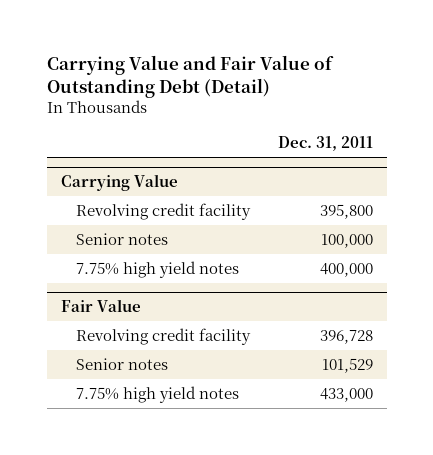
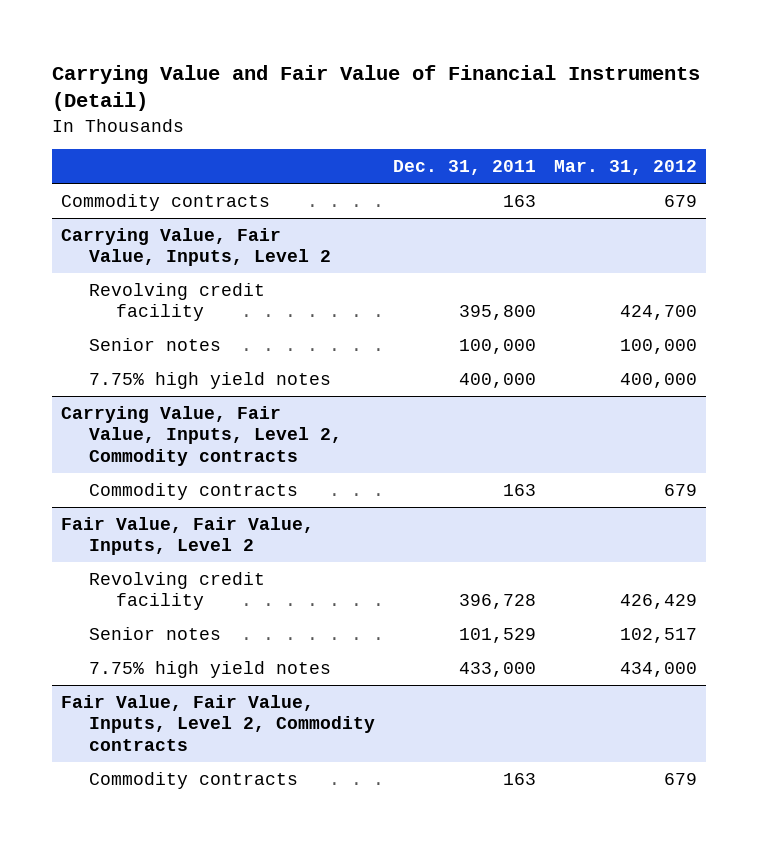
- Carrying Value and Fair Value of Outstanding Debt (Detail)
+ Carrying Value and Fair Value of Financial Instruments (Detail)
- | Dec. 31, 2011
+ | Dec. 31, 2011 | Mar. 31, 2012
- Carrying Value
+ Commodity contracts | 163 | 679
+ Carrying Value, Fair Value, Inputs, Level 2
- Fair Value
+ Carrying Value, Fair Value, Inputs, Level 2, Commodity contracts
+ Commodity contracts | 163 | 679
+ Fair Value, Fair Value, Inputs, Level 2
+ Fair Value, Fair Value, Inputs, Level 2, Commodity contracts
+ Commodity contracts | 163 | 679

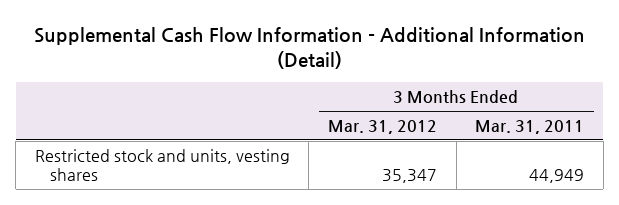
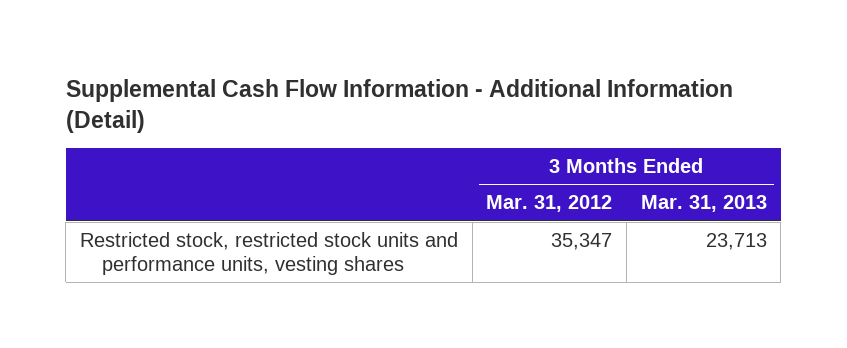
- | 3 Months Ended Mar. 31, 2012 | 3 Months Ended Mar. 31, 2011
+ | 3 Months Ended Mar. 31, 2012 | 3 Months Ended Mar. 31, 2013
- Restricted stock and units, vesting shares | 35,347 | 44,949
+ Restricted stock, restricted stock units and performance units, vesting shares | 35,347 | 23,713

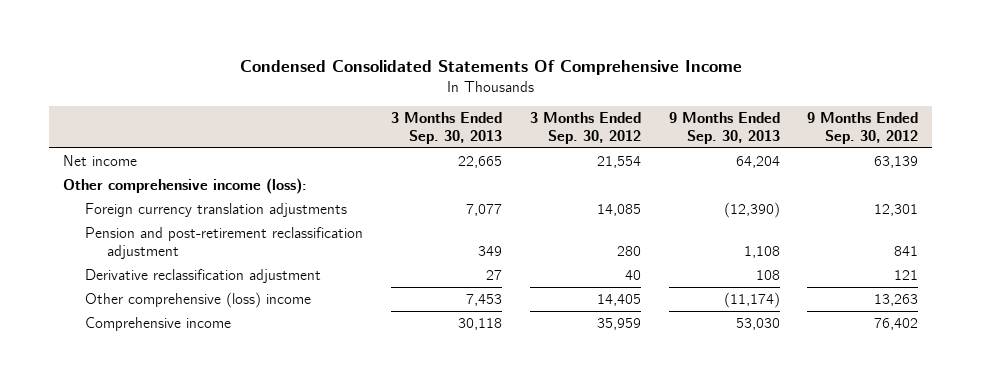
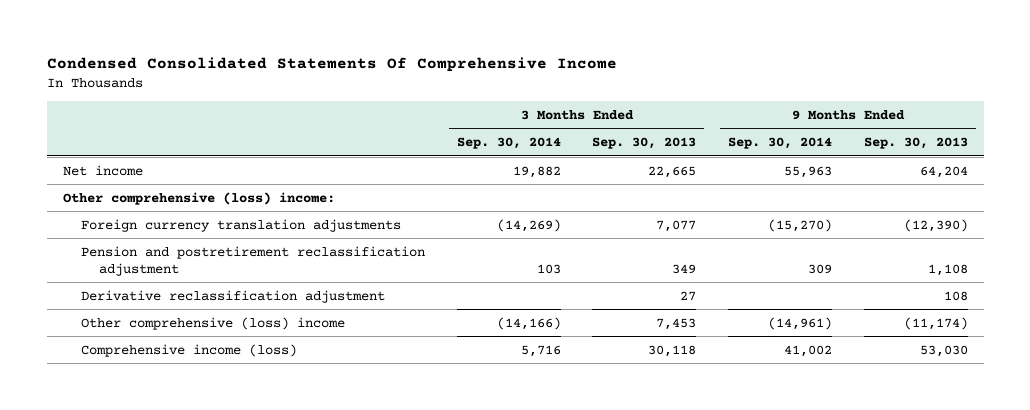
- | 3 Months Ended Sep. 30, 2013 | 3 Months Ended Sep. 30, 2012 | 9 Months Ended Sep. 30, 2013 | 9 Months Ended Sep. 30, 2012
+ | 3 Months Ended Sep. 30, 2014 | 3 Months Ended Sep. 30, 2013 | 9 Months Ended Sep. 30, 2014 | 9 Months Ended Sep. 30, 2013
- Other comprehensive income (loss):
+ Other comprehensive (loss) income:
- Pension and post-retirement reclassification adjustment | 349 | 280 | 1,108 | 841
+ Pension and postretirement reclassification adjustment | 103 | 349 | 309 | 1,108
- Comprehensive income | 30,118 | 35,959 | 53,030 | 76,402
+ Comprehensive income (loss) | 5,716 | 30,118 | 41,002 | 53,030

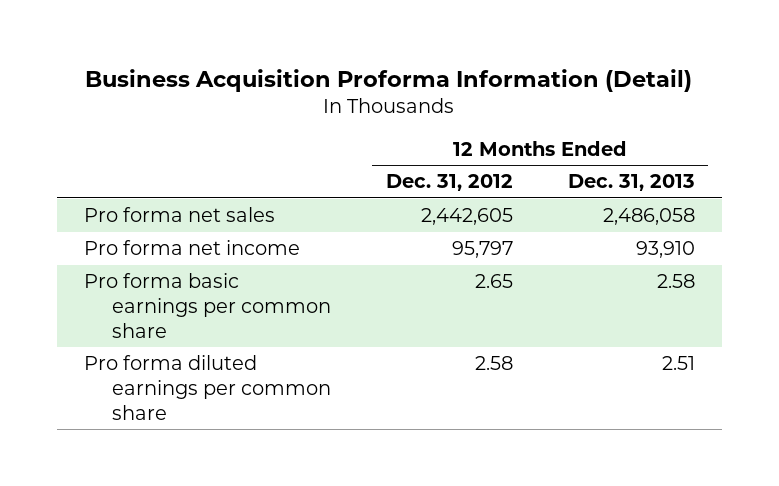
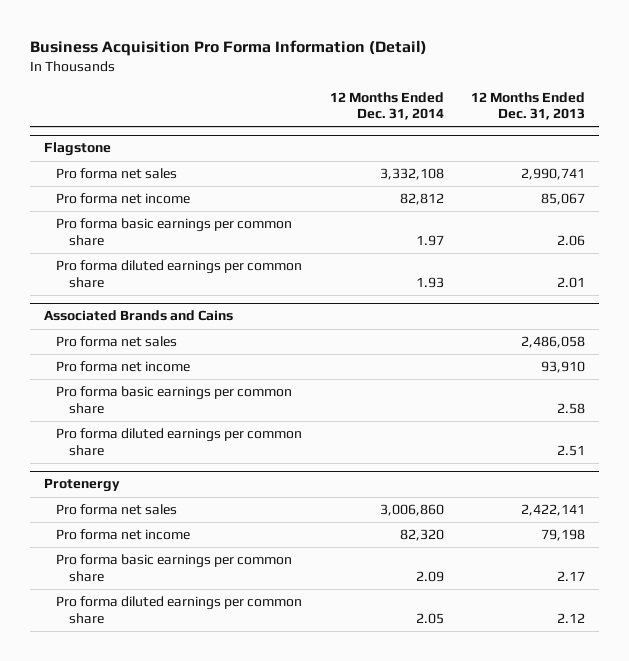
- Business Acquisition Proforma Information (Detail)
+ Business Acquisition Pro Forma Information (Detail)
- | 12 Months Ended Dec. 31, 2012 | 12 Months Ended Dec. 31, 2013
+ | 12 Months Ended Dec. 31, 2014 | 12 Months Ended Dec. 31, 2013
+ Flagstone
+ Pro forma net sales | 3,332,108 | 2,990,741
+ Pro forma net income | 82,812 | 85,067
+ Pro forma basic earnings per common share | 1.97 | 2.06
+ Pro forma diluted earnings per common share | 1.93 | 2.01
+ Associated Brands and Cains
+ Protenergy
+ Pro forma net sales | 3,006,860 | 2,422,141
+ Pro forma net income | 82,320 | 79,198
+ Pro forma basic earnings per common share | 2.09 | 2.17
+ Pro forma diluted earnings per common share | 2.05 | 2.12

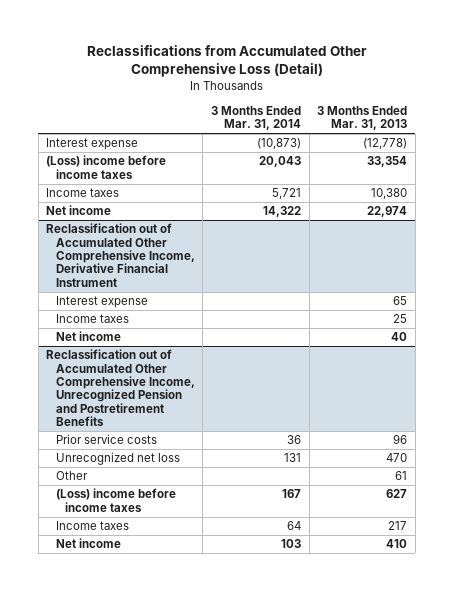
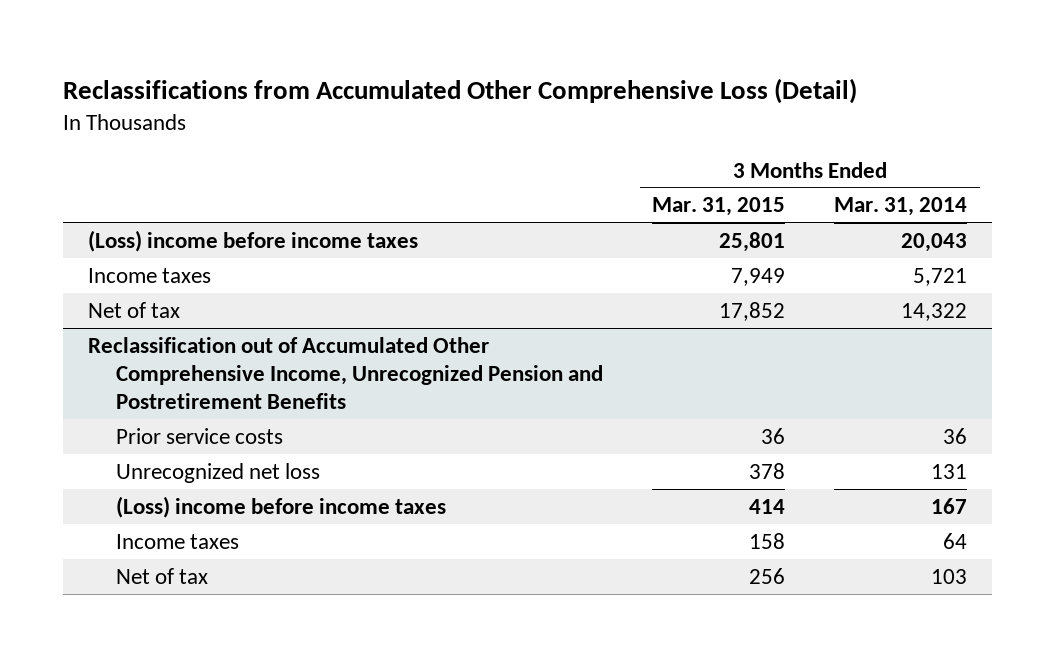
- | 3 Months Ended Mar. 31, 2014 | 3 Months Ended Mar. 31, 2013
+ | 3 Months Ended Mar. 31, 2015 | 3 Months Ended Mar. 31, 2014
- Interest expense | (10,873) | (12,778)
- Net income | 14,322 | 22,974
- Reclassification out of Accumulated Other Comprehensive Income, Derivative Financial Instrument
- Interest expense | | 65
- Income taxes | | 25
- Net income | | 40
+ Net of tax | 17,852 | 14,322
@ Reclassification out of Accumulated Other Comprehensive Income, Unrecognized Pension and Postretirement Benefits
- Other | | 61
- Net income | 103 | 410
+ Net of tax | 256 | 103

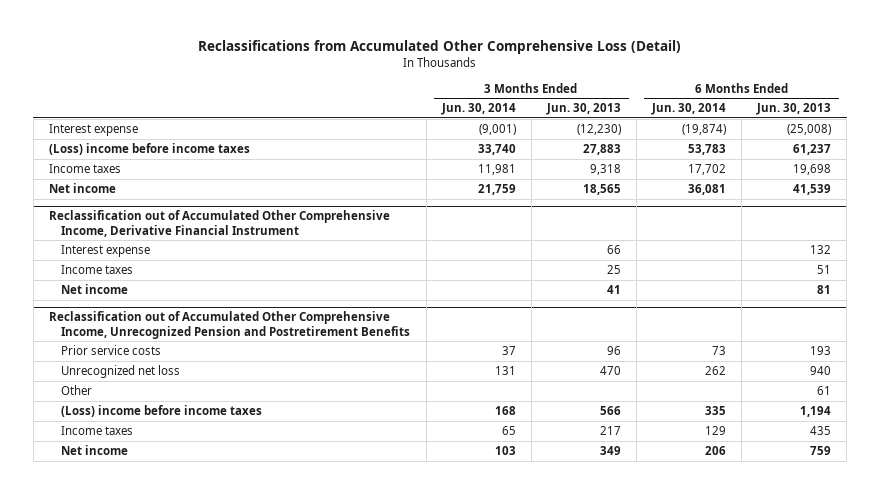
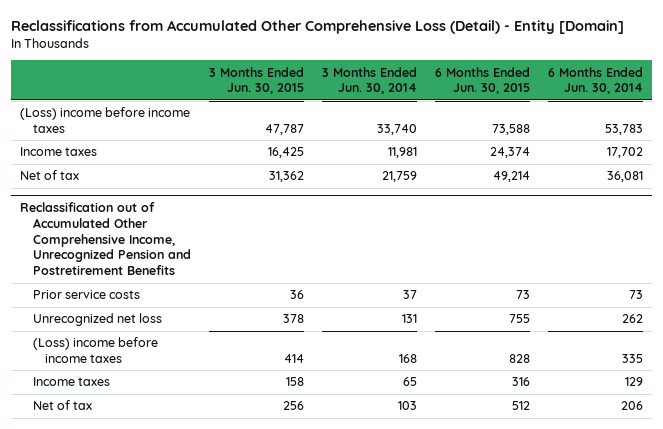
- Reclassifications from Accumulated Other Comprehensive Loss (Detail)
+ Reclassifications from Accumulated Other Comprehensive Loss (Detail) - Entity [Domain]
- | 3 Months Ended Jun. 30, 2014 | 3 Months Ended Jun. 30, 2013 | 6 Months Ended Jun. 30, 2014 | 6 Months Ended Jun. 30, 2013
+ | 3 Months Ended Jun. 30, 2015 | 3 Months Ended Jun. 30, 2014 | 6 Months Ended Jun. 30, 2015 | 6 Months Ended Jun. 30, 2014
- Interest expense | (9,001) | (12,230) | (19,874) | (25,008)
- Net income | 21,759 | 18,565 | 36,081 | 41,539
- Reclassification out of Accumulated Other Comprehensive Income, Derivative Financial Instrument
- Interest expense | | 66 | | 132
- Income taxes | | 25 | | 51
- Net income | | 41 | | 81
+ Net of tax | 31,362 | 21,759 | 49,214 | 36,081
@ Reclassification out of Accumulated Other Comprehensive Income, Unrecognized Pension and Postretirement Benefits
- Other | | | | 61
- Net income | 103 | 349 | 206 | 759
+ Net of tax | 256 | 103 | 512 | 206

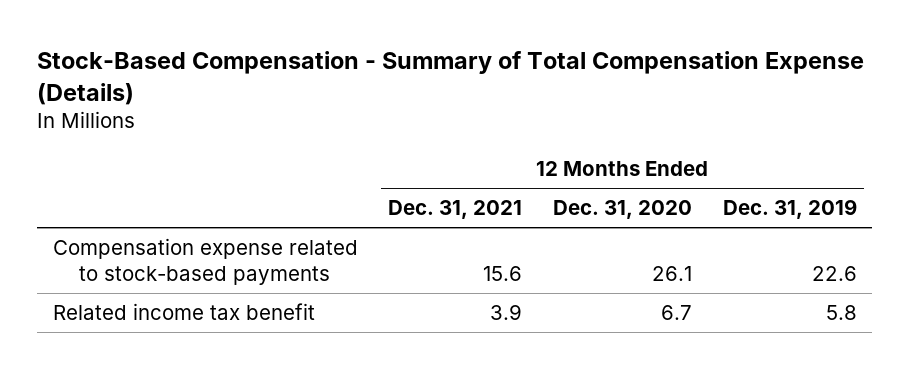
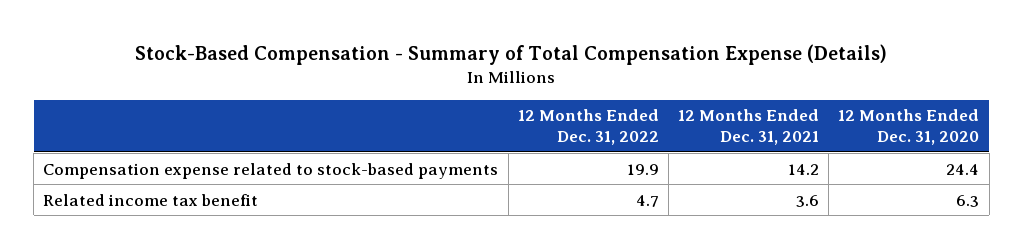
- | 12 Months Ended Dec. 31, 2021 | 12 Months Ended Dec. 31, 2020 | 12 Months Ended Dec. 31, 2019
+ | 12 Months Ended Dec. 31, 2022 | 12 Months Ended Dec. 31, 2021 | 12 Months Ended Dec. 31, 2020
- Compensation expense related to stock-based payments | 15.6 | 26.1 | 22.6
- Related income tax benefit | 3.9 | 6.7 | 5.8
+ Compensation expense related to stock-based payments | 19.9 | 14.2 | 24.4
+ Related income tax benefit | 4.7 | 3.6 | 6.3

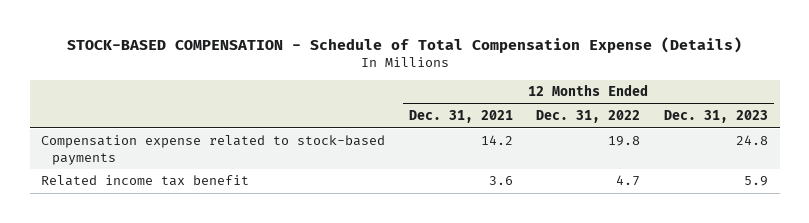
- Stock-Based Compensation - Summary of Total Compensation Expense (Details)
+ STOCK-BASED COMPENSATION - Schedule of Total Compensation Expense (Details)
- | 12 Months Ended Dec. 31, 2022 | 12 Months Ended Dec. 31, 2021 | 12 Months Ended Dec. 31, 2020
+ | 12 Months Ended Dec. 31, 2021 | 12 Months Ended Dec. 31, 2022 | 12 Months Ended Dec. 31, 2023
- Compensation expense related to stock-based payments | 19.9 | 14.2 | 24.4
+ Compensation expense related to stock-based payments | 14.2 | 19.8 | 24.8

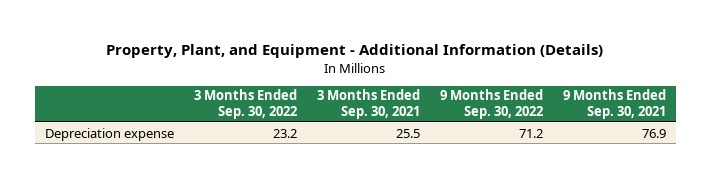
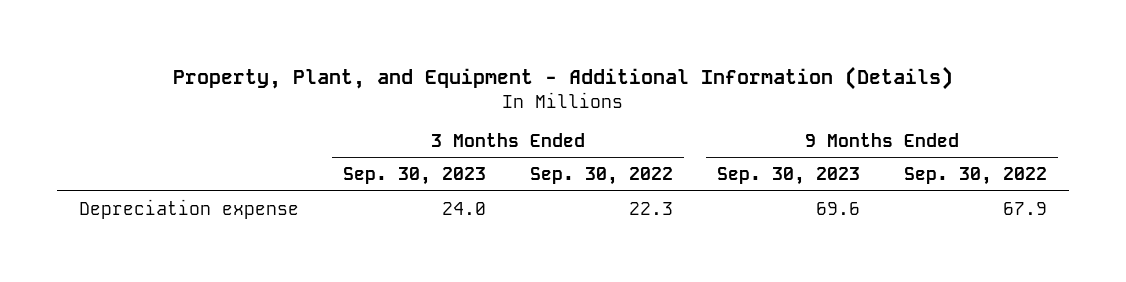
- | 3 Months Ended Sep. 30, 2022 | 3 Months Ended Sep. 30, 2021 | 9 Months Ended Sep. 30, 2022 | 9 Months Ended Sep. 30, 2021
+ | 3 Months Ended Sep. 30, 2023 | 3 Months Ended Sep. 30, 2022 | 9 Months Ended Sep. 30, 2023 | 9 Months Ended Sep. 30, 2022
- Depreciation expense | 23.2 | 25.5 | 71.2 | 76.9
+ Depreciation expense | 24.0 | 22.3 | 69.6 | 67.9

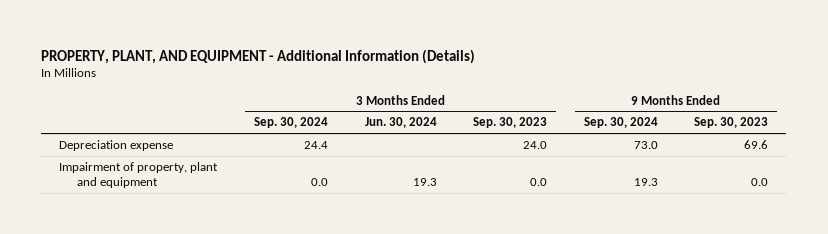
- Property, Plant, and Equipment - Additional Information (Details)
+ PROPERTY, PLANT, AND EQUIPMENT - Additional Information (Details)
- | 3 Months Ended Sep. 30, 2023 | 3 Months Ended Sep. 30, 2022 | 9 Months Ended Sep. 30, 2023 | 9 Months Ended Sep. 30, 2022
+ | 3 Months Ended Sep. 30, 2024 | 3 Months Ended Jun. 30, 2024 | 3 Months Ended Sep. 30, 2023 | 9 Months Ended Sep. 30, 2024 | 9 Months Ended Sep. 30, 2023
+ Impairment of property, plant and equipment | 0.0 | 19.3 | 0.0 | 19.3 | 0.0

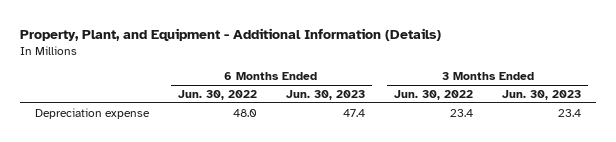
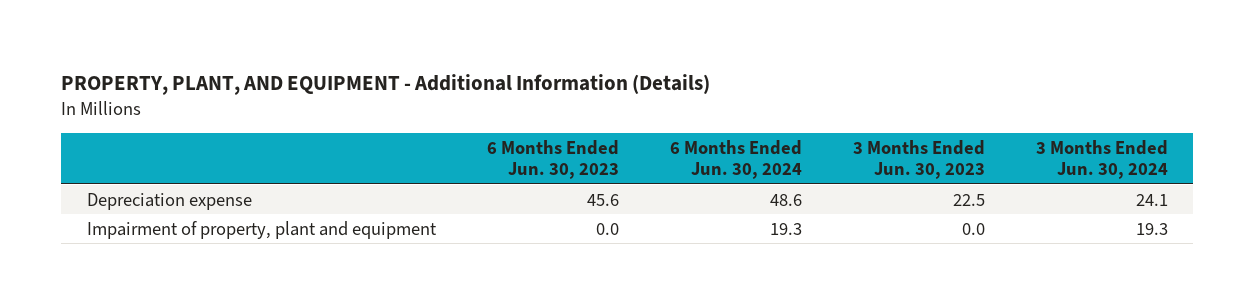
- Property, Plant, and Equipment - Additional Information (Details)
+ PROPERTY, PLANT, AND EQUIPMENT - Additional Information (Details)
- | 6 Months Ended Jun. 30, 2022 | 6 Months Ended Jun. 30, 2023 | 3 Months Ended Jun. 30, 2022 | 3 Months Ended Jun. 30, 2023
+ | 6 Months Ended Jun. 30, 2023 | 6 Months Ended Jun. 30, 2024 | 3 Months Ended Jun. 30, 2023 | 3 Months Ended Jun. 30, 2024
- Depreciation expense | 48.0 | 47.4 | 23.4 | 23.4
+ Depreciation expense | 45.6 | 48.6 | 22.5 | 24.1
+ Impairment of property, plant and equipment | 0.0 | 19.3 | 0.0 | 19.3

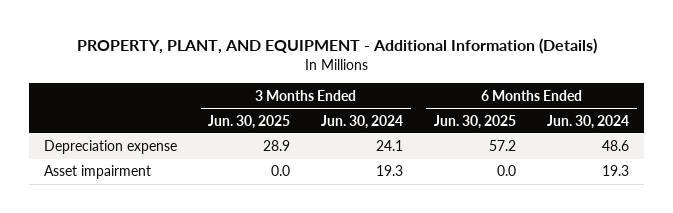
- | 6 Months Ended Jun. 30, 2023 | 6 Months Ended Jun. 30, 2024 | 3 Months Ended Jun. 30, 2023 | 3 Months Ended Jun. 30, 2024
+ | 3 Months Ended Jun. 30, 2025 | 3 Months Ended Jun. 30, 2024 | 6 Months Ended Jun. 30, 2025 | 6 Months Ended Jun. 30, 2024
- Impairment of property, plant and equipment | 0.0 | 19.3 | 0.0 | 19.3
+ Asset impairment | 0.0 | 19.3 | 0.0 | 19.3

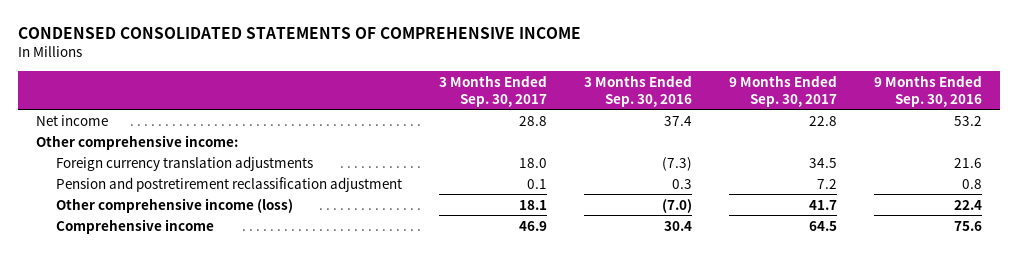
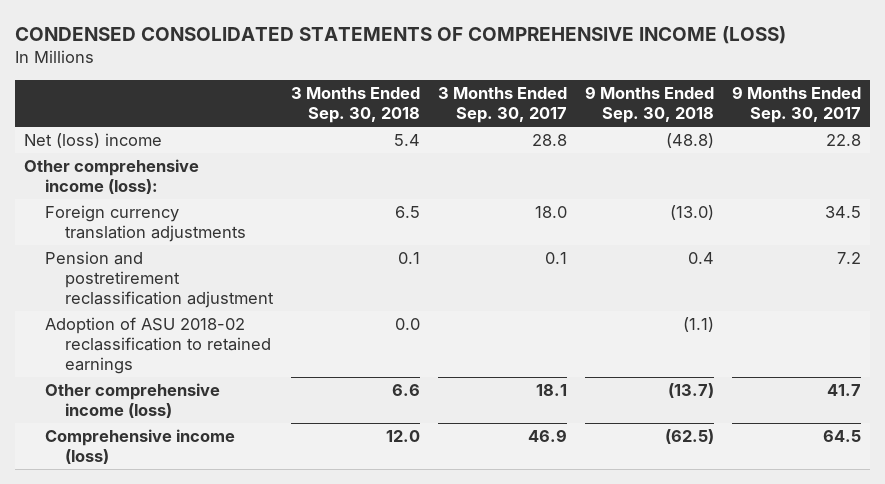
- CONDENSED CONSOLIDATED STATEMENTS OF COMPREHENSIVE INCOME
+ CONDENSED CONSOLIDATED STATEMENTS OF COMPREHENSIVE INCOME (LOSS)
- | 3 Months Ended Sep. 30, 2017 | 3 Months Ended Sep. 30, 2016 | 9 Months Ended Sep. 30, 2017 | 9 Months Ended Sep. 30, 2016
+ | 3 Months Ended Sep. 30, 2018 | 3 Months Ended Sep. 30, 2017 | 9 Months Ended Sep. 30, 2018 | 9 Months Ended Sep. 30, 2017
- Net income | 28.8 | 37.4 | 22.8 | 53.2
- Other comprehensive income:
+ Net (loss) income | 5.4 | 28.8 | (48.8) | 22.8
+ Other comprehensive income (loss):
+ Adoption of ASU 2018-02 reclassification to retained earnings | 0.0 | | (1.1) |
- Comprehensive income | 46.9 | 30.4 | 64.5 | 75.6
+ Comprehensive income (loss) | 12.0 | 46.9 | (62.5) | 64.5

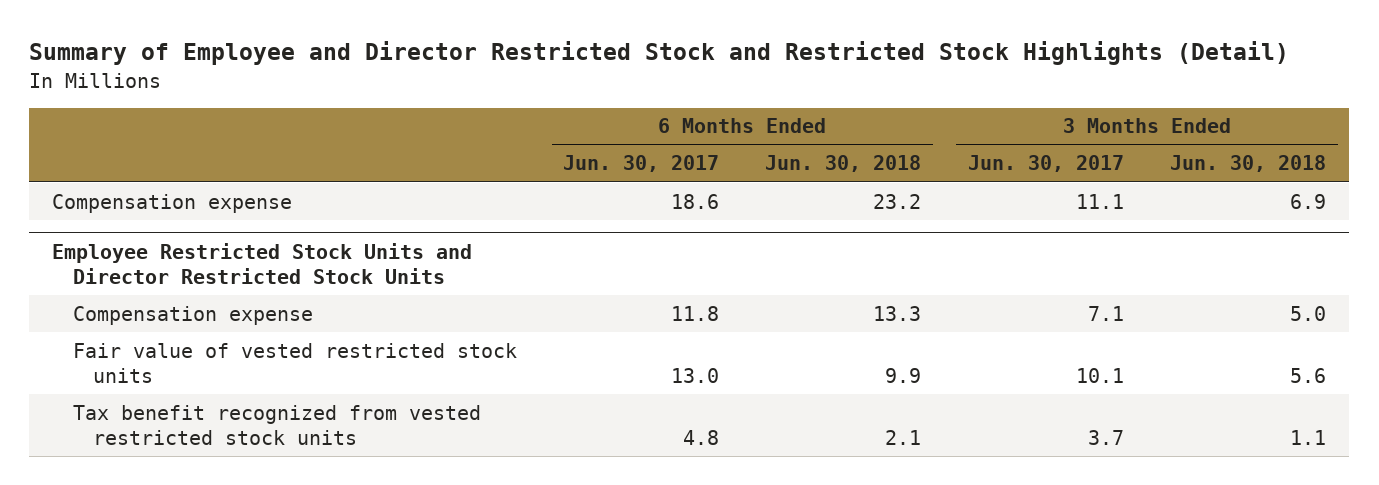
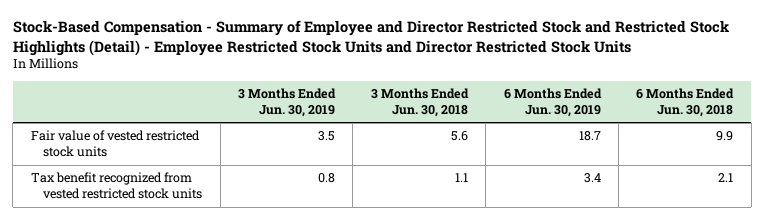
- Summary of Employee and Director Restricted Stock and Restricted Stock Highlights (Detail)
+ Stock-Based Compensation - Summary of Employee and Director Restricted Stock and Restricted Stock Highlights (Detail) - Employee Restricted Stock Units and Director Restricted Stock Units
- | 6 Months Ended Jun. 30, 2017 | 6 Months Ended Jun. 30, 2018 | 3 Months Ended Jun. 30, 2017 | 3 Months Ended Jun. 30, 2018
+ | 3 Months Ended Jun. 30, 2019 | 3 Months Ended Jun. 30, 2018 | 6 Months Ended Jun. 30, 2019 | 6 Months Ended Jun. 30, 2018
- Compensation expense | 18.6 | 23.2 | 11.1 | 6.9
- Employee Restricted Stock Units and Director Restricted Stock Units
- Compensation expense | 11.8 | 13.3 | 7.1 | 5.0

